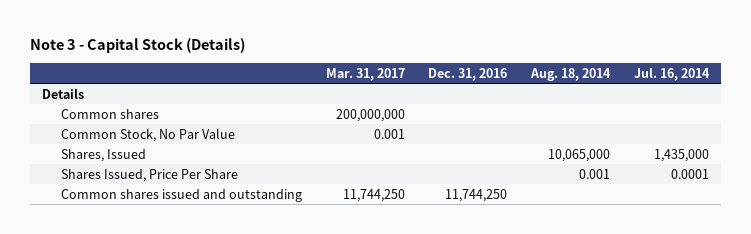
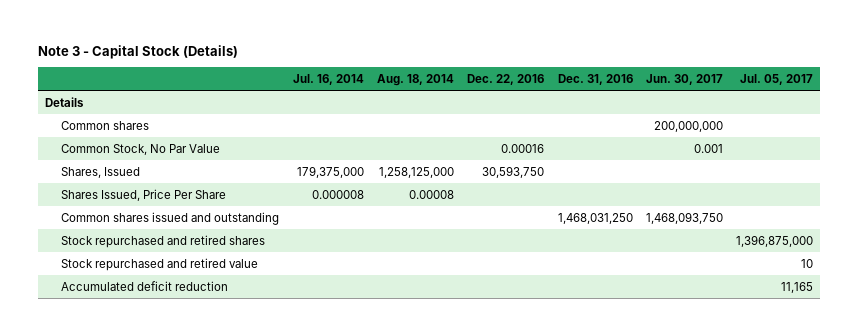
- | Mar. 31, 2017 | Dec. 31, 2016 | Aug. 18, 2014 | Jul. 16, 2014
+ | Jul. 16, 2014 | Aug. 18, 2014 | Dec. 22, 2016 | Dec. 31, 2016 | Jun. 30, 2017 | Jul. 05, 2017
- Shares, Issued | | | 10,065,000 | 1,435,000
- Shares Issued, Price Per Share | | | 0.001 | 0.0001
- Common shares issued and outstanding | 11,744,250 | 11,744,250 | |
+ Shares, Issued | 179,375,000 | 1,258,125,000 | 30,593,750 | | |
+ Shares Issued, Price Per Share | 0.000008 | 0.00008 | | | |
+ Common shares issued and outstanding | | | | 1,468,031,250 | 1,468,093,750 |
+ Stock repurchased and retired shares | | | | | | 1,396,875,000
+ Stock repurchased and retired value | | | | | | 10
+ Accumulated deficit reduction | | | | | | 11,165

